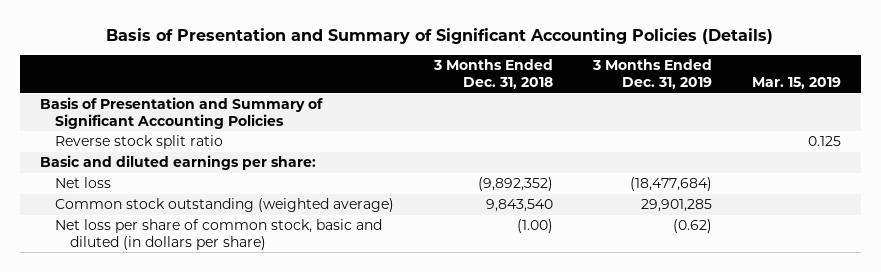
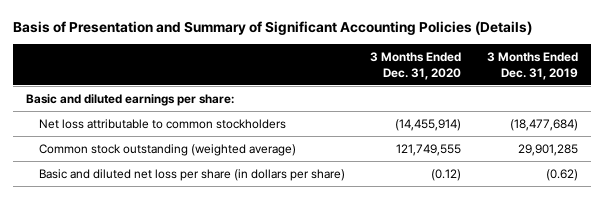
- | 3 Months Ended Dec. 31, 2018 | 3 Months Ended Dec. 31, 2019 | Mar. 15, 2019
+ | 3 Months Ended Dec. 31, 2020 | 3 Months Ended Dec. 31, 2019
- Basis of Presentation and Summary of Significant Accounting Policies
- Reverse stock split ratio | | | 0.125
- Net loss | (9,892,352) | (18,477,684) |
+ Net loss attributable to common stockholders | (14,455,914) | (18,477,684)
- Net loss per share of common stock, basic and diluted (in dollars per share) | (1.00) | (0.62) |
+ Basic and diluted net loss per share (in dollars per share) | (0.12) | (0.62)

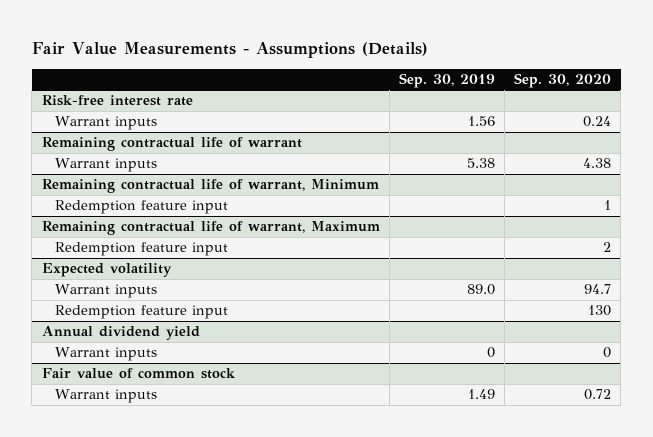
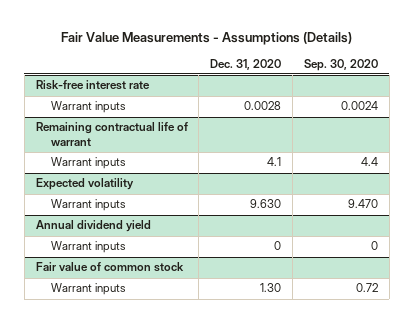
- | Sep. 30, 2019 | Sep. 30, 2020
+ | Dec. 31, 2020 | Sep. 30, 2020
@ Risk-free interest rate
- Warrant inputs | 1.56 | 0.24
+ Warrant inputs | 0.0028 | 0.0024
@ Remaining contractual life of warrant
- Warrant inputs | 5.38 | 4.38
- Remaining contractual life of warrant, Minimum
- Redemption feature input | | 1
- Remaining contractual life of warrant, Maximum
- Redemption feature input | | 2
@ Remaining contractual life of warrant
+ Warrant inputs | 4.1 | 4.4
@ Expected volatility
- Warrant inputs | 89.0 | 94.7
- Redemption feature input | | 130
+ Warrant inputs | 9.630 | 9.470

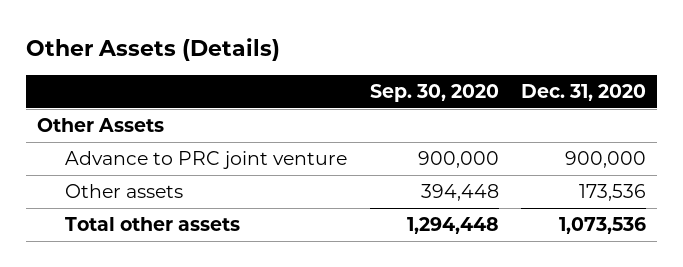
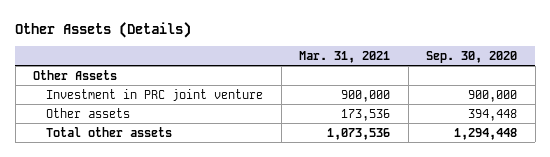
- | Sep. 30, 2020 | Dec. 31, 2020
+ | Mar. 31, 2021 | Sep. 30, 2020
- Advance to PRC joint venture | 900,000 | 900,000
+ Investment in PRC joint venture | 900,000 | 900,000

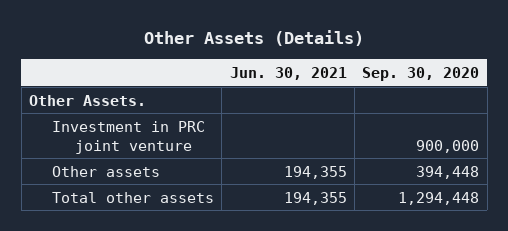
- | Mar. 31, 2021 | Sep. 30, 2020
+ | Jun. 30, 2021 | Sep. 30, 2020
- Other Assets
+ Other Assets.

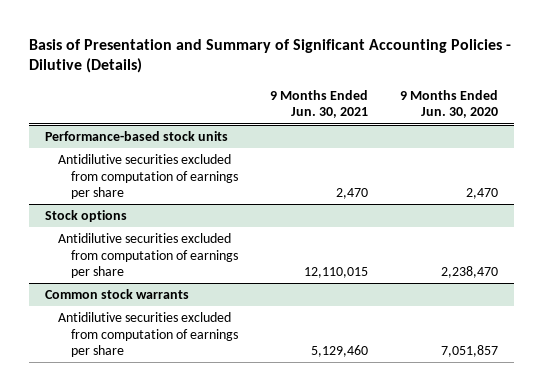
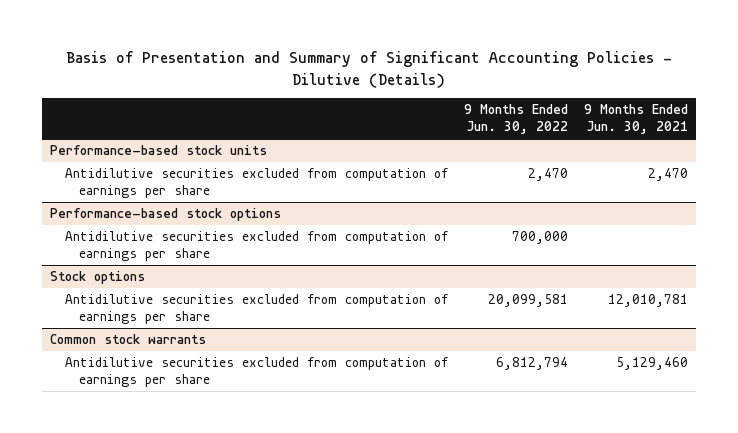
- | 9 Months Ended Jun. 30, 2021 | 9 Months Ended Jun. 30, 2020
+ | 9 Months Ended Jun. 30, 2022 | 9 Months Ended Jun. 30, 2021
+ Performance-based stock options
+ Antidilutive securities excluded from computation of earnings per share | 700,000 |
@ Stock options
- Antidilutive securities excluded from computation of earnings per share | 12,110,015 | 2,238,470
+ Antidilutive securities excluded from computation of earnings per share | 20,099,581 | 12,010,781

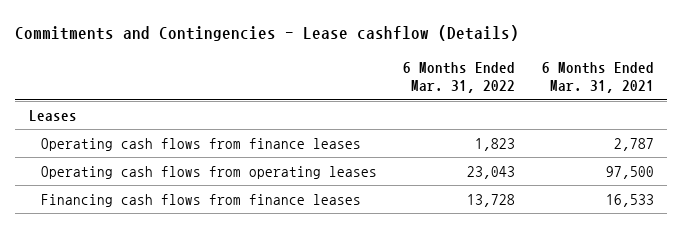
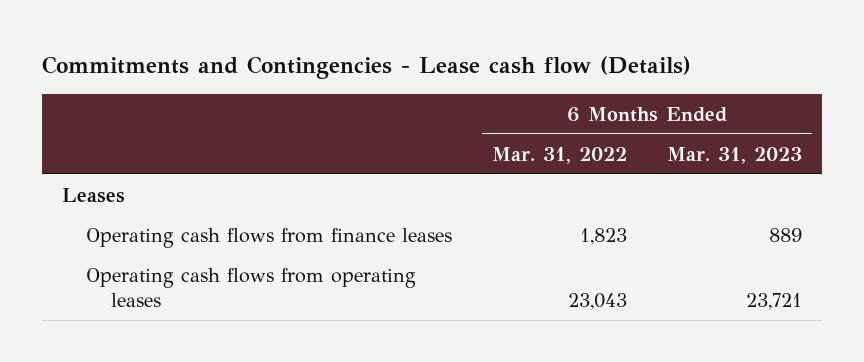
- Commitments and Contingencies - Lease cashflow (Details)
+ Commitments and Contingencies - Lease cash flow (Details)
- | 6 Months Ended Mar. 31, 2022 | 6 Months Ended Mar. 31, 2021
+ | 6 Months Ended Mar. 31, 2022 | 6 Months Ended Mar. 31, 2023
- Financing cash flows from finance leases | 13,728 | 16,533

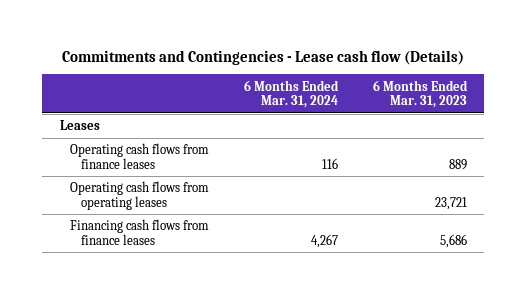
- | 6 Months Ended Mar. 31, 2022 | 6 Months Ended Mar. 31, 2023
+ | 6 Months Ended Mar. 31, 2024 | 6 Months Ended Mar. 31, 2023
+ Financing cash flows from finance leases | 4,267 | 5,686

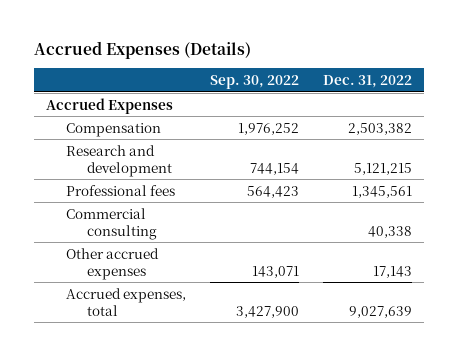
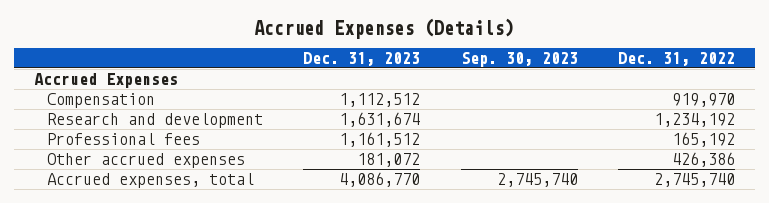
- | Sep. 30, 2022 | Dec. 31, 2022
+ | Dec. 31, 2023 | Sep. 30, 2023 | Dec. 31, 2022
- Compensation | 1,976,252 | 2,503,382
- Research and development | 744,154 | 5,121,215
- Professional fees | 564,423 | 1,345,561
- Commercial consulting | | 40,338
- Other accrued expenses | 143,071 | 17,143
- Accrued expenses, total | 3,427,900 | 9,027,639
+ Compensation | 1,112,512 | | 919,970
+ Research and development | 1,631,674 | | 1,234,192
+ Professional fees | 1,161,512 | | 165,192
+ Other accrued expenses | 181,072 | | 426,386
+ Accrued expenses, total | 4,086,770 | 2,745,740 | 2,745,740

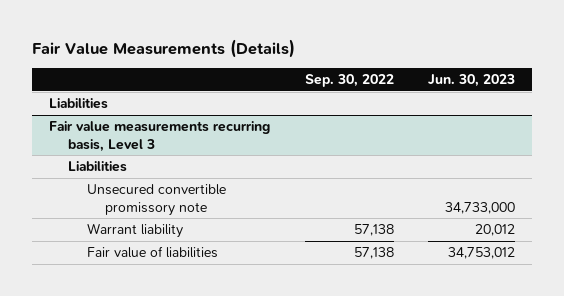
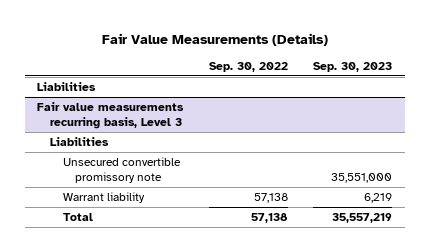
- | Sep. 30, 2022 | Jun. 30, 2023
+ | Sep. 30, 2022 | Sep. 30, 2023
@ Fair value measurements recurring basis, Level 3
- Fair value of liabilities | 57,138 | 34,753,012
+ Total | 57,138 | 35,557,219

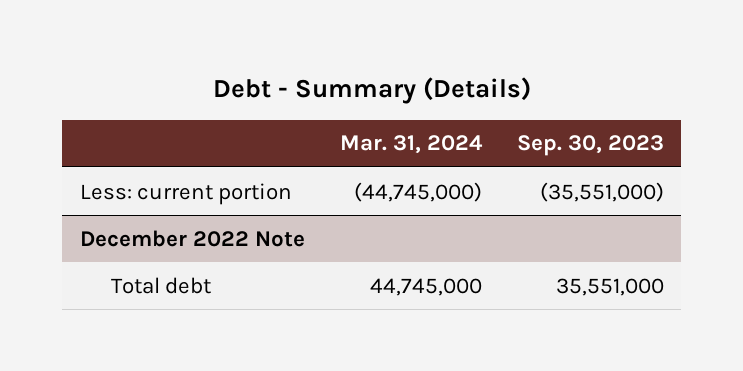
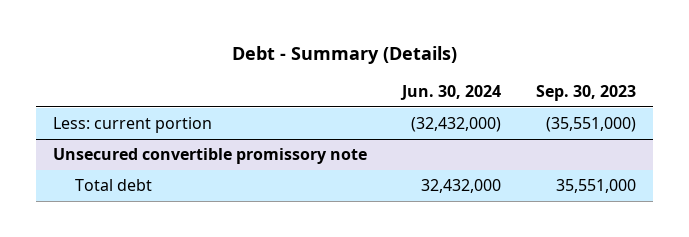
- | Mar. 31, 2024 | Sep. 30, 2023
+ | Jun. 30, 2024 | Sep. 30, 2023
- December 2022 Note
+ Unsecured convertible promissory note

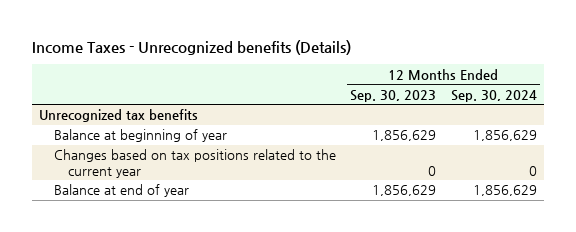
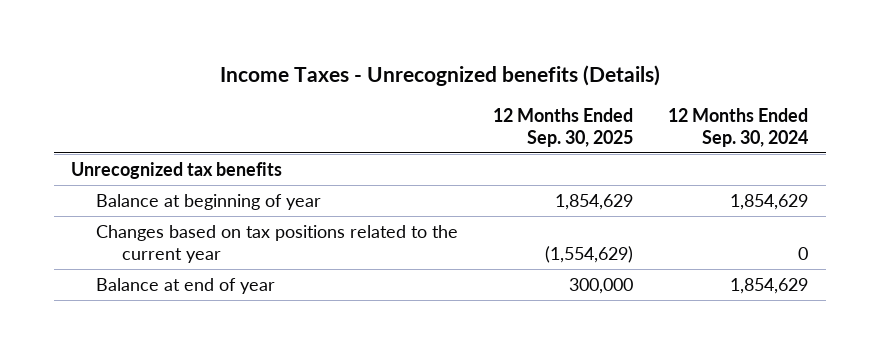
- | 12 Months Ended Sep. 30, 2023 | 12 Months Ended Sep. 30, 2024
+ | 12 Months Ended Sep. 30, 2025 | 12 Months Ended Sep. 30, 2024
- Balance at beginning of year | 1,856,629 | 1,856,629
+ Balance at beginning of year | 1,854,629 | 1,854,629
- Balance at end of year | 1,856,629 | 1,856,629
+ Balance at end of year | 300,000 | 1,854,629

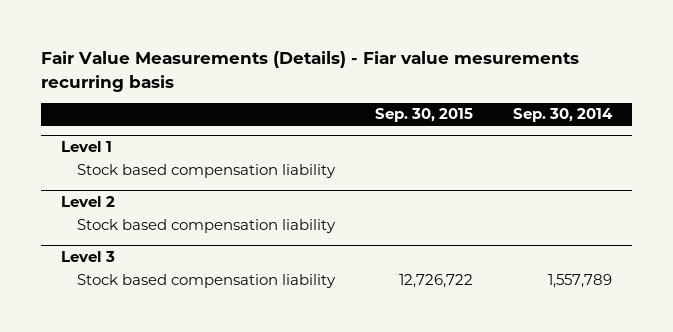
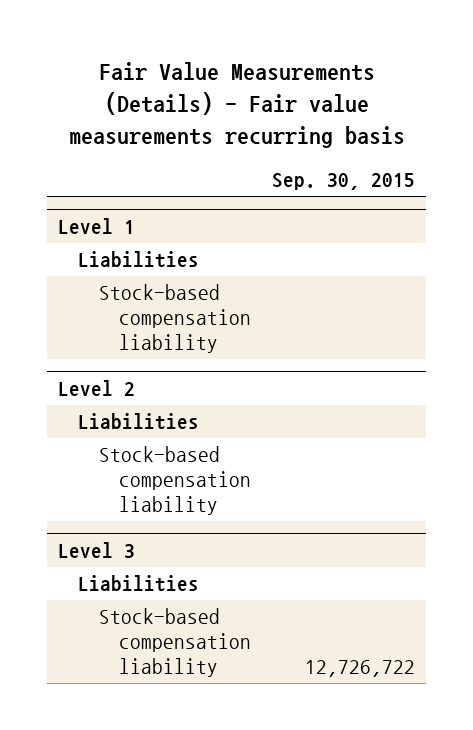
- Fair Value Measurements (Details) - Fiar value mesurements recurring basis
+ Fair Value Measurements (Details) - Fair value measurements recurring basis
- | Sep. 30, 2015 | Sep. 30, 2014
+ | Sep. 30, 2015
@ Level 1
- Stock based compensation liability
+ Liabilities
+ Stock-based compensation liability
@ Level 2
- Stock based compensation liability
+ Liabilities
+ Stock-based compensation liability
@ Level 3
- Stock based compensation liability | 12,726,722 | 1,557,789
+ Liabilities
+ Stock-based compensation liability | 12,726,722

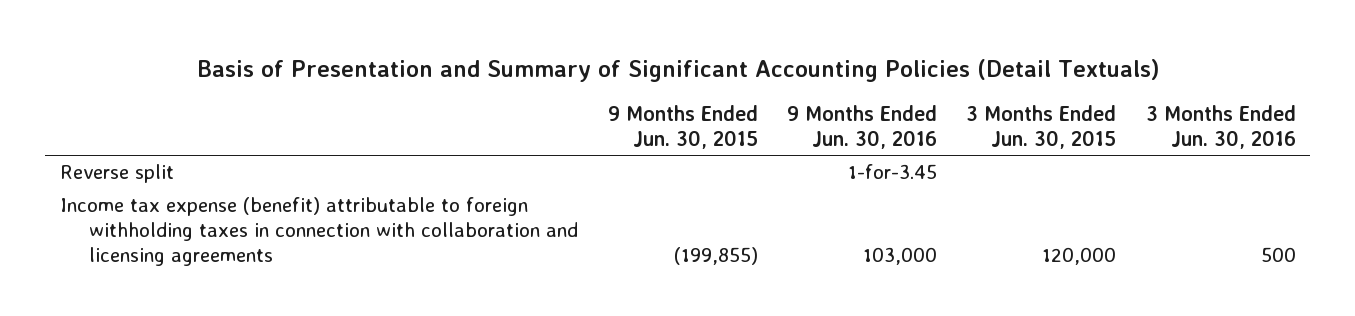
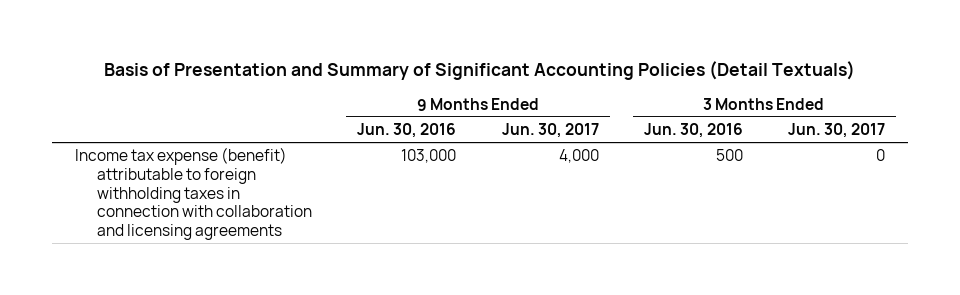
- | 9 Months Ended Jun. 30, 2015 | 9 Months Ended Jun. 30, 2016 | 3 Months Ended Jun. 30, 2015 | 3 Months Ended Jun. 30, 2016
+ | 9 Months Ended Jun. 30, 2016 | 9 Months Ended Jun. 30, 2017 | 3 Months Ended Jun. 30, 2016 | 3 Months Ended Jun. 30, 2017
- Reverse split | | 1-for-3.45 | |

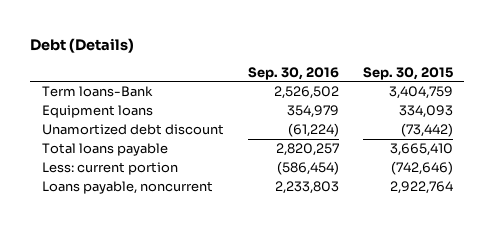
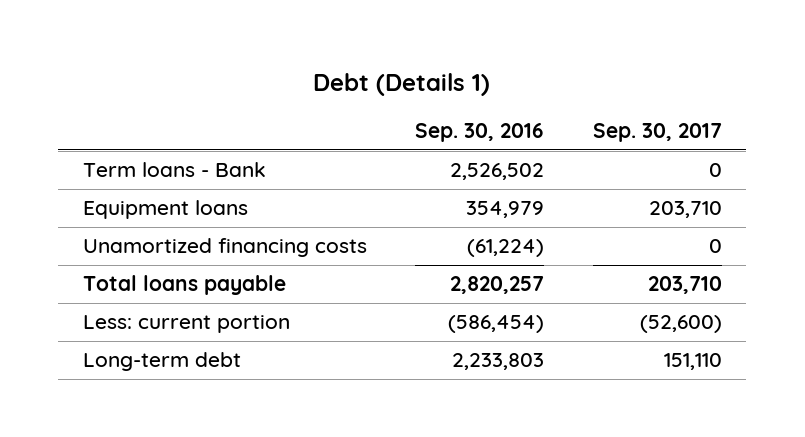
- Debt (Details)
+ Debt (Details 1)
- | Sep. 30, 2016 | Sep. 30, 2015
+ | Sep. 30, 2016 | Sep. 30, 2017
- Term loans-Bank | 2,526,502 | 3,404,759
+ Term loans - Bank | 2,526,502 | 0
- Unamortized debt discount | (61,224) | (73,442)
+ Unamortized financing costs | (61,224) | 0
- Loans payable, noncurrent | 2,233,803 | 2,922,764
+ Long-term debt | 2,233,803 | 151,110

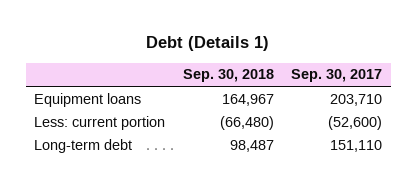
- | Sep. 30, 2016 | Sep. 30, 2017
+ | Sep. 30, 2018 | Sep. 30, 2017
- Term loans - Bank | 2,526,502 | 0
- Unamortized financing costs | (61,224) | 0
- Total loans payable | 2,820,257 | 203,710

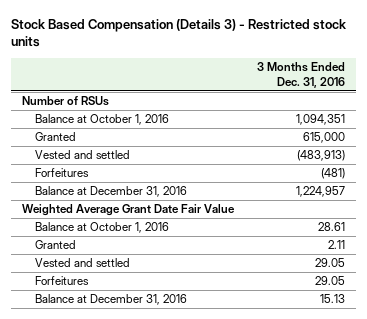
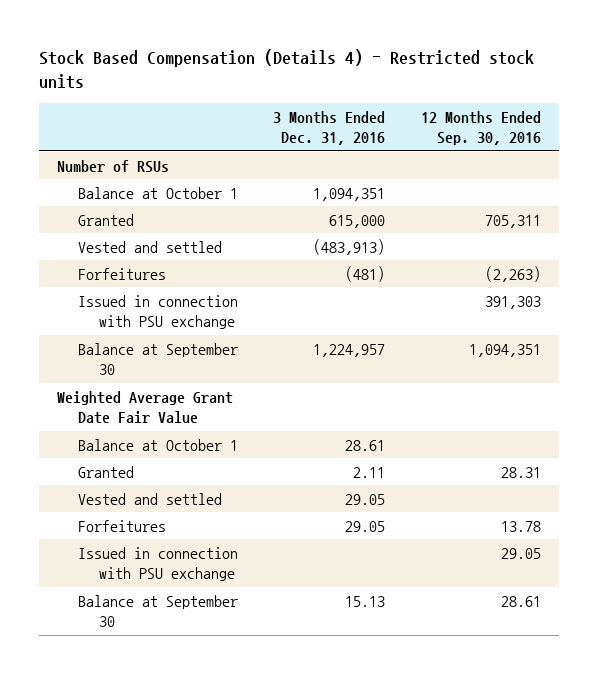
- Stock Based Compensation (Details 3) - Restricted stock units
+ Stock Based Compensation (Details 4) - Restricted stock units
- | 3 Months Ended Dec. 31, 2016
+ | 3 Months Ended Dec. 31, 2016 | 12 Months Ended Sep. 30, 2016
- Balance at October 1, 2016 | 1,094,351
+ Balance at October 1 | 1,094,351 |
- Balance at December 31, 2016 | 1,224,957
+ Issued in connection with PSU exchange | | 391,303
+ Balance at September 30 | 1,224,957 | 1,094,351
- Balance at October 1, 2016 | 28.61
+ Balance at October 1 | 28.61 |
- Balance at December 31, 2016 | 15.13
+ Issued in connection with PSU exchange | | 29.05
+ Balance at September 30 | 15.13 | 28.61

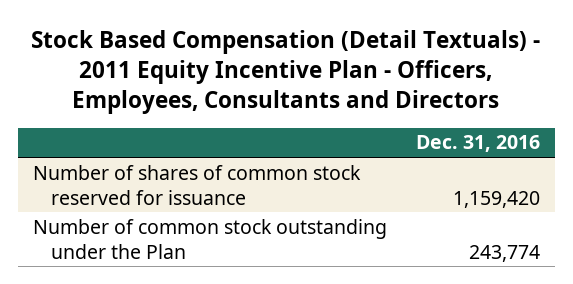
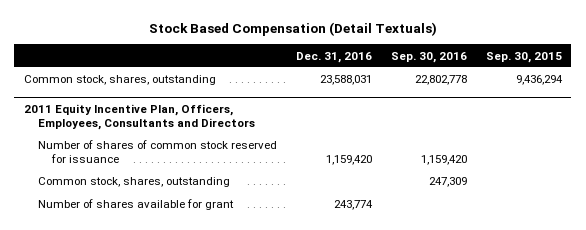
- Stock Based Compensation (Detail Textuals) - 2011 Equity Incentive Plan - Officers, Employees, Consultants and Directors
+ Stock Based Compensation (Detail Textuals)
- | Dec. 31, 2016
+ | Dec. 31, 2016 | Sep. 30, 2016 | Sep. 30, 2015
+ Common stock, shares, outstanding | 23,588,031 | 22,802,778 | 9,436,294
+ 2011 Equity Incentive Plan, Officers, Employees, Consultants and Directors
- Number of common stock outstanding under the Plan | 243,774
+ Common stock, shares, outstanding | | 247,309 |
+ Number of shares available for grant | 243,774 | |

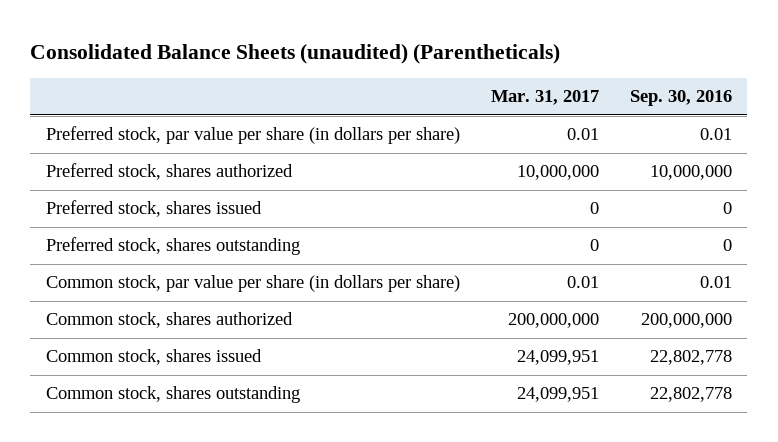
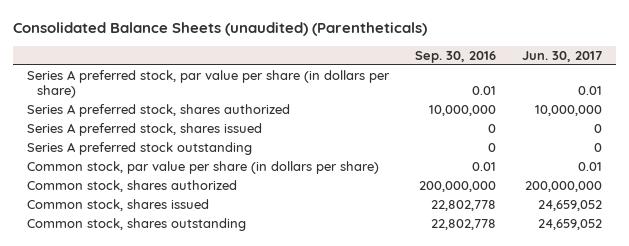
- | Mar. 31, 2017 | Sep. 30, 2016
+ | Sep. 30, 2016 | Jun. 30, 2017
- Preferred stock, par value per share (in dollars per share) | 0.01 | 0.01
- Preferred stock, shares authorized | 10,000,000 | 10,000,000
- Preferred stock, shares issued | 0 | 0
- Preferred stock, shares outstanding | 0 | 0
+ Series A preferred stock, par value per share (in dollars per share) | 0.01 | 0.01
+ Series A preferred stock, shares authorized | 10,000,000 | 10,000,000
+ Series A preferred stock, shares issued | 0 | 0
+ Series A preferred stock outstanding | 0 | 0

